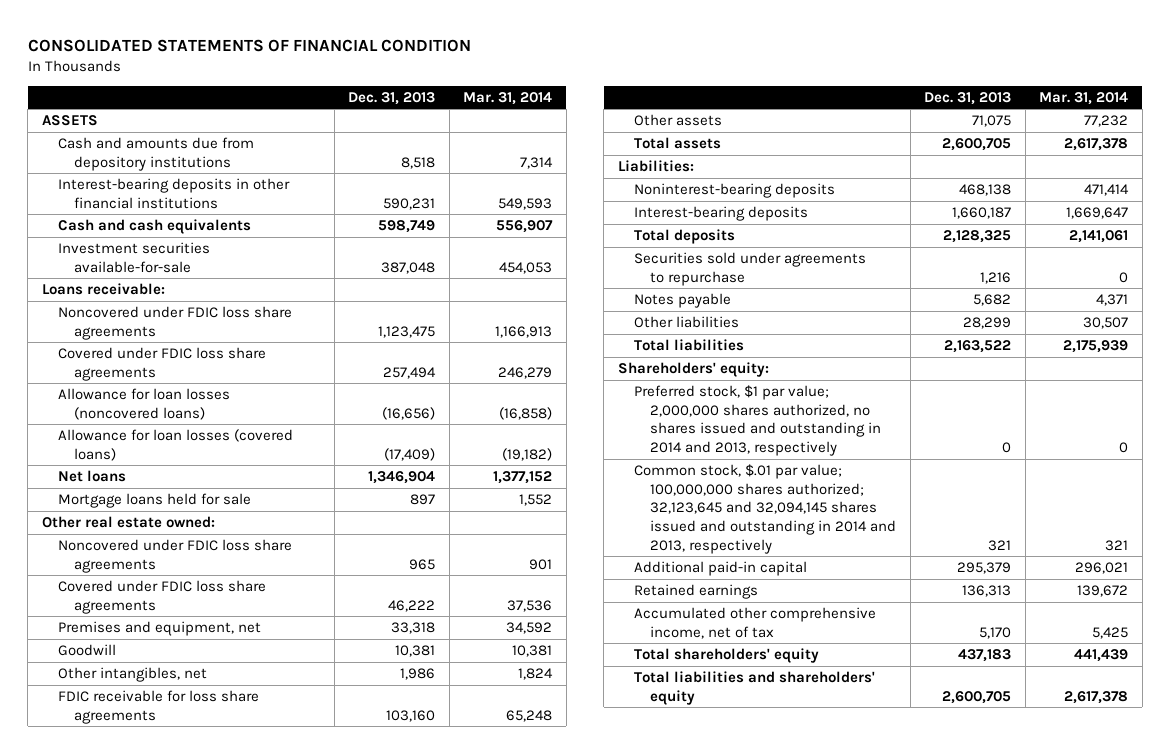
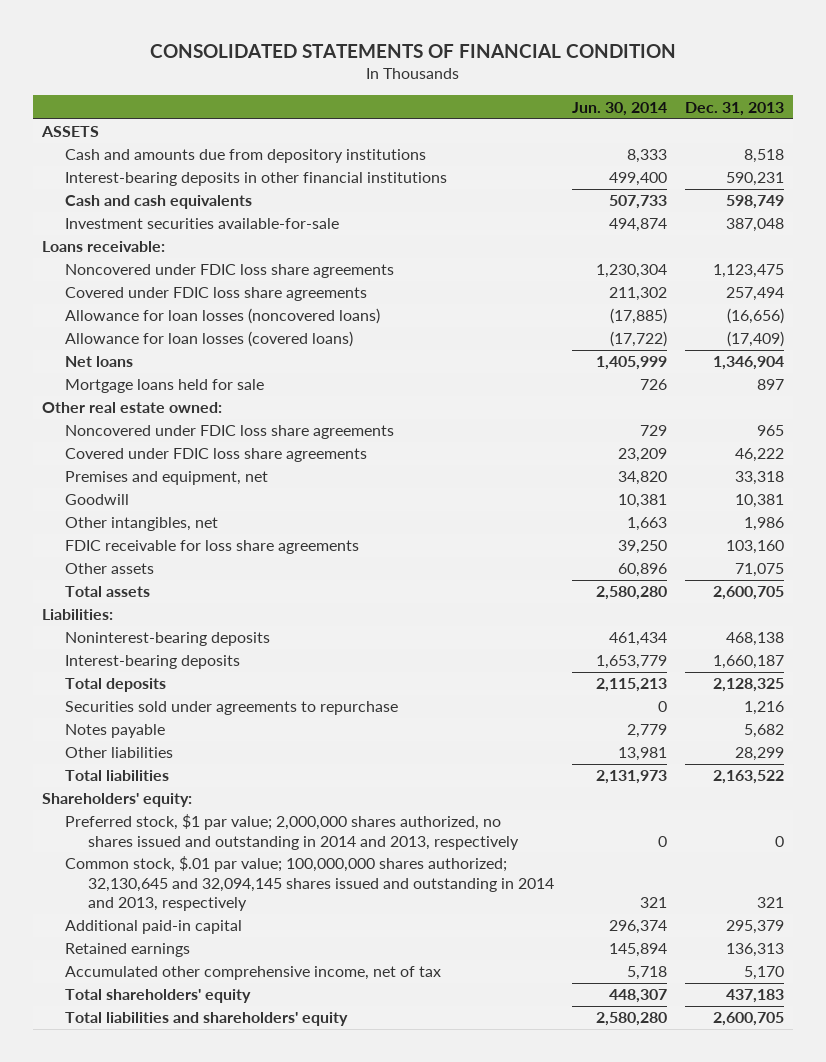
- | Dec. 31, 2013 | Mar. 31, 2014
+ | Jun. 30, 2014 | Dec. 31, 2013
- Common stock, $.01 par value; 100,000,000 shares authorized; 32,123,645 and 32,094,145 shares issued and outstanding in 2014 and 2013, respectively | 321 | 321
+ Common stock, $.01 par value; 100,000,000 shares authorized; 32,130,645 and 32,094,145 shares issued and outstanding in 2014 and 2013, respectively | 321 | 321

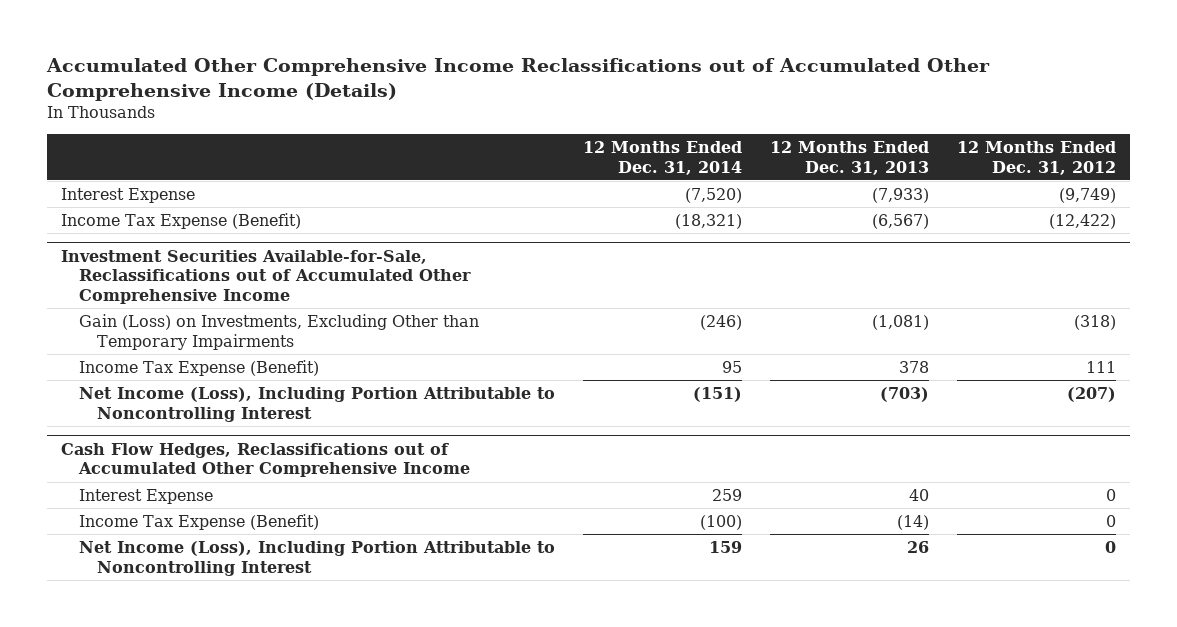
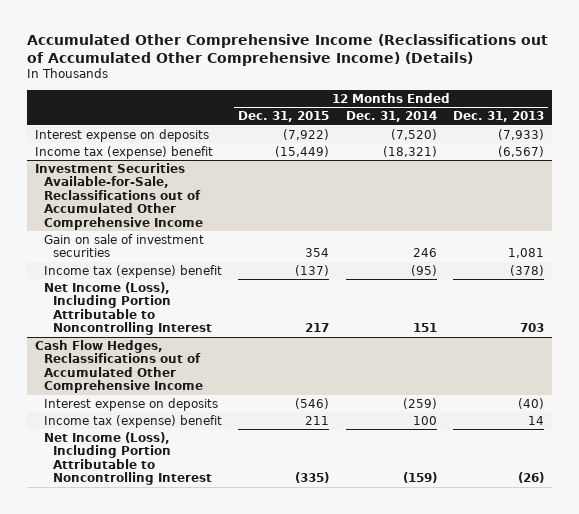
- Accumulated Other Comprehensive Income Reclassifications out of Accumulated Other Comprehensive Income (Details)
+ Accumulated Other Comprehensive Income (Reclassifications out of Accumulated Other Comprehensive Income) (Details)
- | 12 Months Ended Dec. 31, 2014 | 12 Months Ended Dec. 31, 2013 | 12 Months Ended Dec. 31, 2012
+ | 12 Months Ended Dec. 31, 2015 | 12 Months Ended Dec. 31, 2014 | 12 Months Ended Dec. 31, 2013
- Interest Expense | (7,520) | (7,933) | (9,749)
- Income Tax Expense (Benefit) | (18,321) | (6,567) | (12,422)
+ Interest expense on deposits | (7,922) | (7,520) | (7,933)
+ Income tax (expense) benefit | (15,449) | (18,321) | (6,567)
@ Investment Securities Available-for-Sale, Reclassifications out of Accumulated Other Comprehensive Income
- Gain (Loss) on Investments, Excluding Other than Temporary Impairments | (246) | (1,081) | (318)
- Income Tax Expense (Benefit) | 95 | 378 | 111
- Net Income (Loss), Including Portion Attributable to Noncontrolling Interest | (151) | (703) | (207)
+ Gain on sale of investment securities | 354 | 246 | 1,081
+ Income tax (expense) benefit | (137) | (95) | (378)
+ Net Income (Loss), Including Portion Attributable to Noncontrolling Interest | 217 | 151 | 703
@ Cash Flow Hedges, Reclassifications out of Accumulated Other Comprehensive Income
- Interest Expense | 259 | 40 | 0
- Income Tax Expense (Benefit) | (100) | (14) | 0
- Net Income (Loss), Including Portion Attributable to Noncontrolling Interest | 159 | 26 | 0
+ Interest expense on deposits | (546) | (259) | (40)
+ Income tax (expense) benefit | 211 | 100 | 14
+ Net Income (Loss), Including Portion Attributable to Noncontrolling Interest | (335) | (159) | (26)

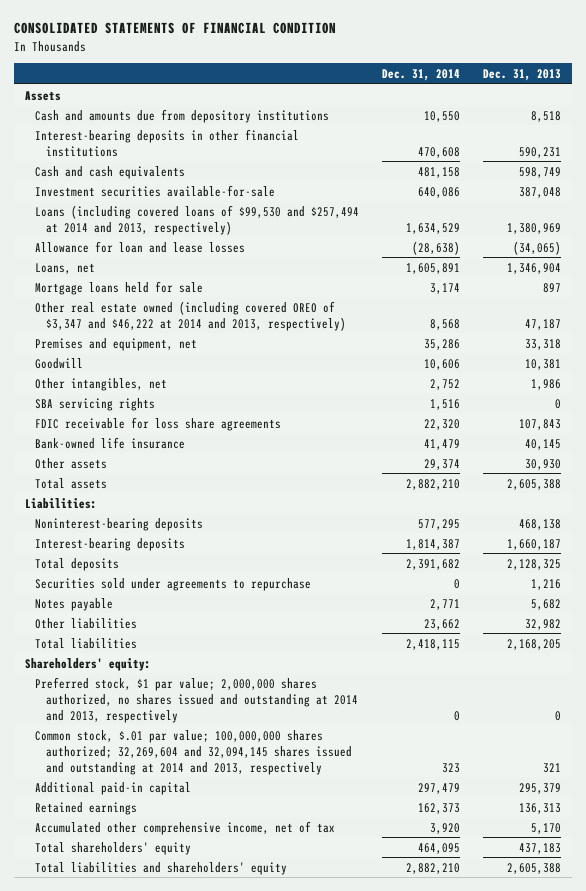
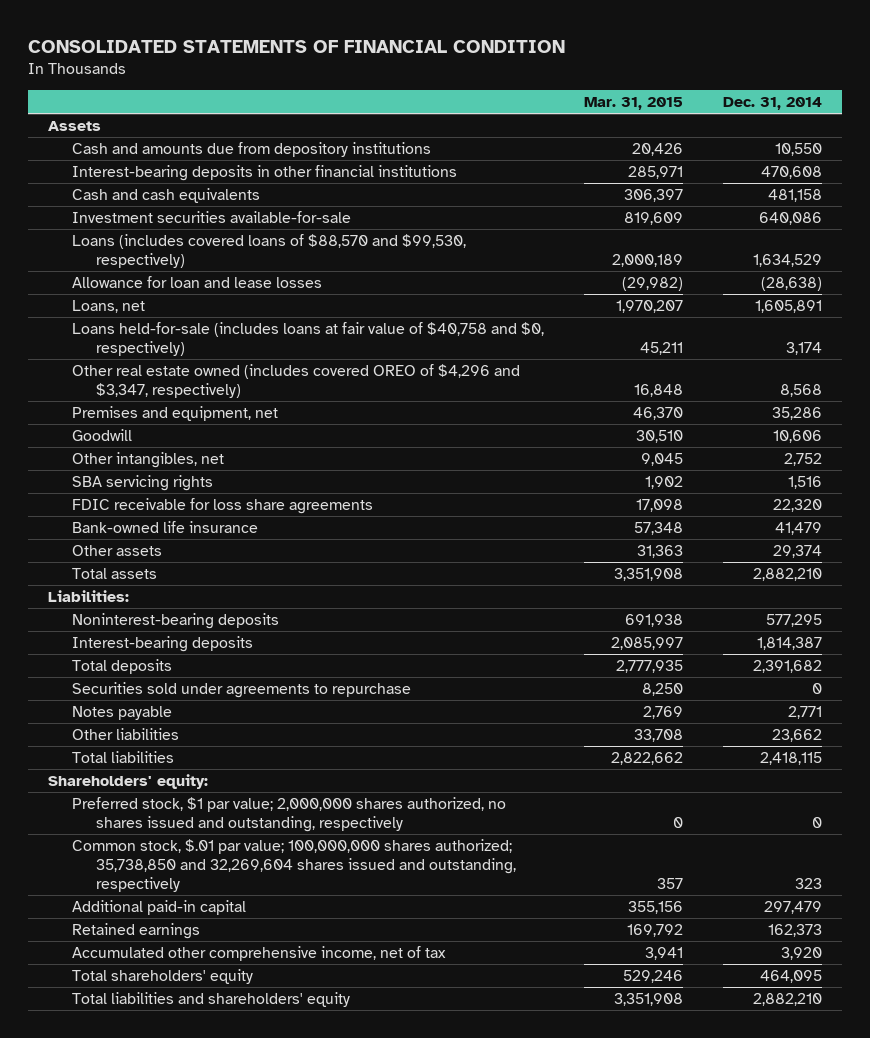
- | Dec. 31, 2014 | Dec. 31, 2013
+ | Mar. 31, 2015 | Dec. 31, 2014
- Loans (including covered loans of $99,530 and $257,494 at 2014 and 2013, respectively) | 1,634,529 | 1,380,969
+ Loans (includes covered loans of $88,570 and $99,530, respectively) | 2,000,189 | 1,634,529
- Mortgage loans held for sale | 3,174 | 897
- Other real estate owned (including covered OREO of $3,347 and $46,222 at 2014 and 2013, respectively) | 8,568 | 47,187
+ Loans held-for-sale (includes loans at fair value of $40,758 and $0, respectively) | 45,211 | 3,174
+ Other real estate owned (includes covered OREO of $4,296 and $3,347, respectively) | 16,848 | 8,568
- Preferred stock, $1 par value; 2,000,000 shares authorized, no shares issued and outstanding at 2014 and 2013, respectively | 0 | 0
- Common stock, $.01 par value; 100,000,000 shares authorized; 32,269,604 and 32,094,145 shares issued and outstanding at 2014 and 2013, respectively | 323 | 321
+ Preferred stock, $1 par value; 2,000,000 shares authorized, no shares issued and outstanding, respectively | 0 | 0
+ Common stock, $.01 par value; 100,000,000 shares authorized; 35,738,850 and 32,269,604 shares issued and outstanding, respectively | 357 | 323

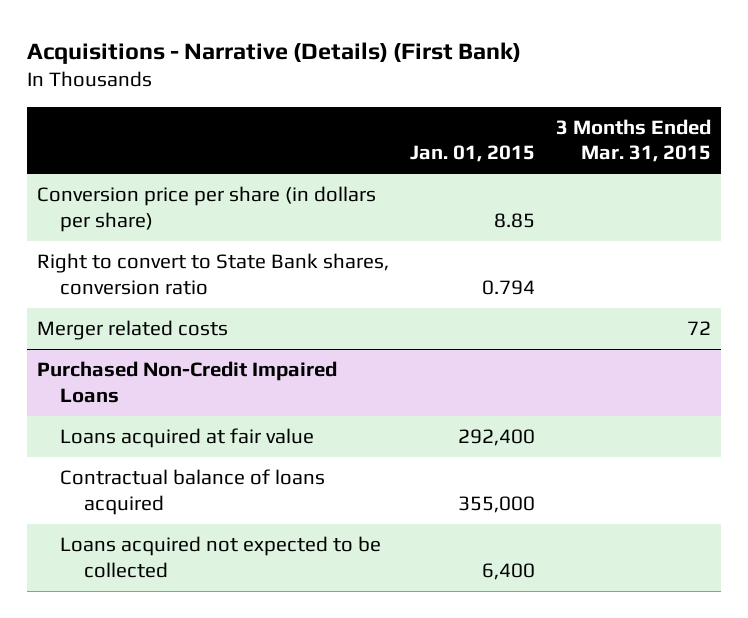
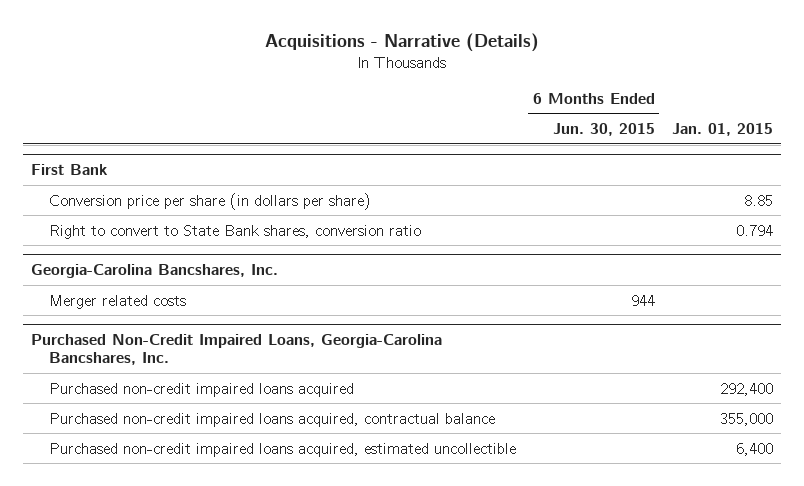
- Acquisitions - Narrative (Details) (First Bank)
+ Acquisitions - Narrative (Details)
- | Jan. 01, 2015 | 3 Months Ended Mar. 31, 2015
+ | 6 Months Ended Jun. 30, 2015 | Jan. 01, 2015
+ First Bank
+ Georgia-Carolina Bancshares, Inc.
- Purchased Non-Credit Impaired Loans
- Loans acquired at fair value | 292,400 |
- Contractual balance of loans acquired | 355,000 |
- Loans acquired not expected to be collected | 6,400 |
+ Purchased Non-Credit Impaired Loans, Georgia-Carolina Bancshares, Inc.
+ Purchased non-credit impaired loans acquired | | 292,400
+ Purchased non-credit impaired loans acquired, contractual balance | | 355,000
+ Purchased non-credit impaired loans acquired, estimated uncollectible | | 6,400

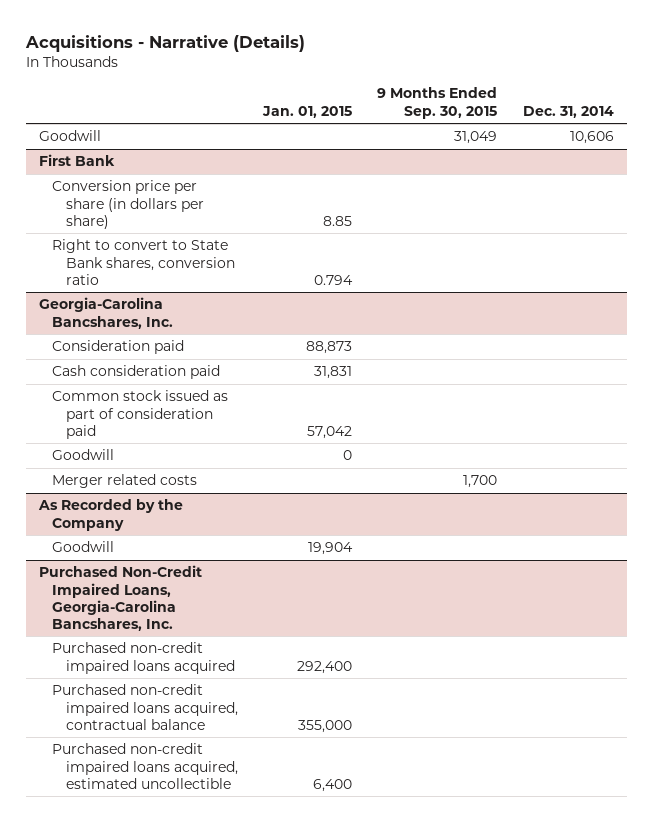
- | 6 Months Ended Jun. 30, 2015 | Jan. 01, 2015
+ | Jan. 01, 2015 | 9 Months Ended Sep. 30, 2015 | Dec. 31, 2014
+ Goodwill | | 31,049 | 10,606
@ Georgia-Carolina Bancshares, Inc.
+ Consideration paid | 88,873 | |
+ Cash consideration paid | 31,831 | |
+ Common stock issued as part of consideration paid | 57,042 | |
+ Goodwill | 0 | |
+ As Recorded by the Company
+ Goodwill | 19,904 | |

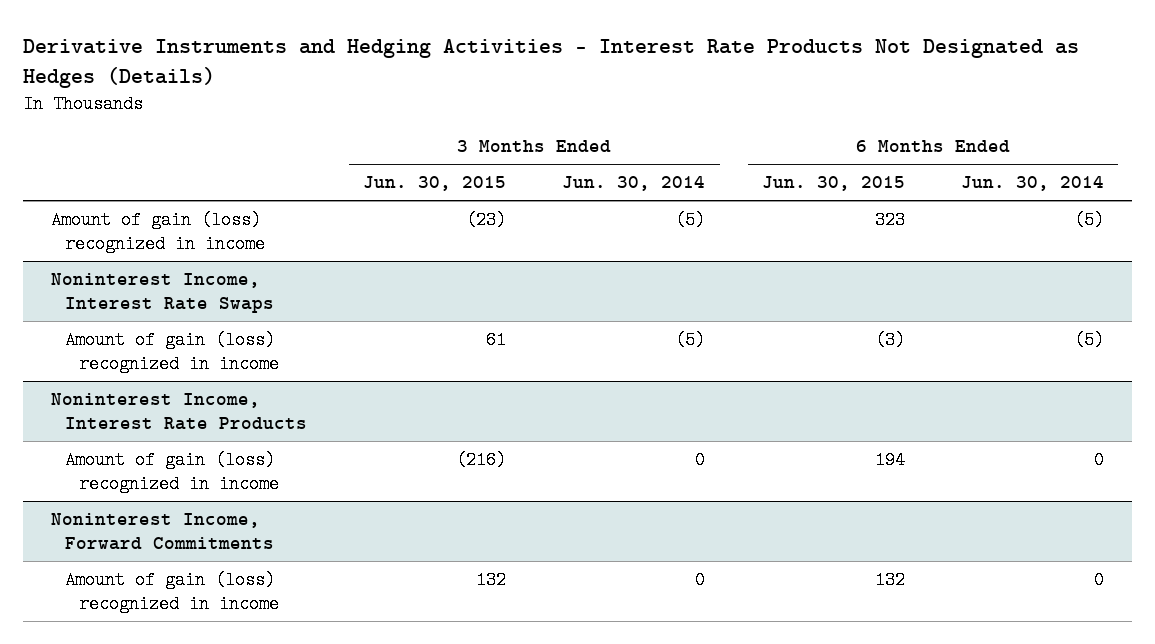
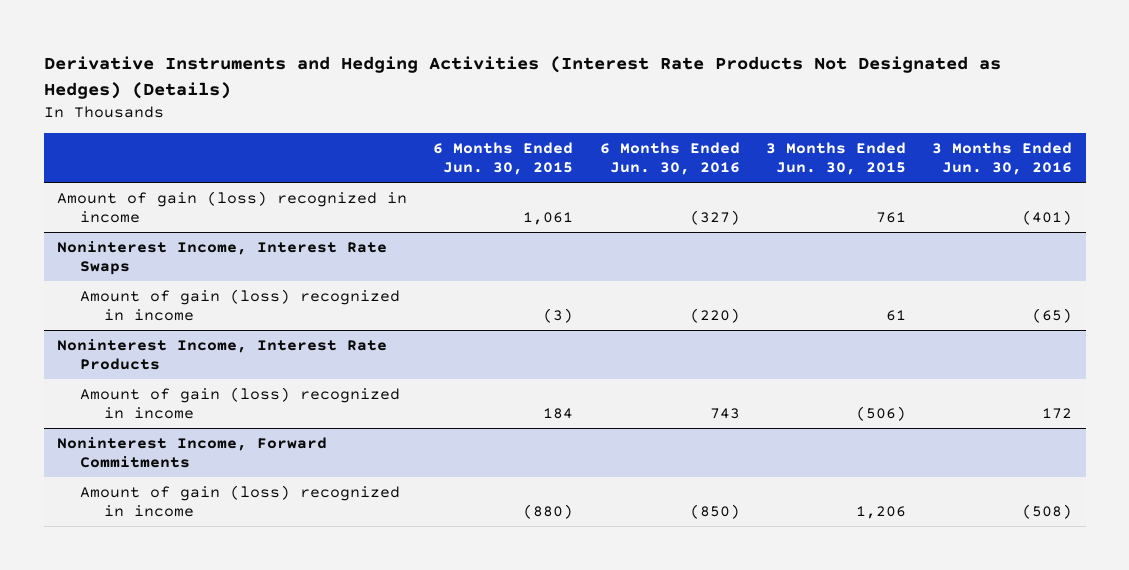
- Derivative Instruments and Hedging Activities - Interest Rate Products Not Designated as Hedges (Details)
+ Derivative Instruments and Hedging Activities (Interest Rate Products Not Designated as Hedges) (Details)
- | 3 Months Ended Jun. 30, 2015 | 3 Months Ended Jun. 30, 2014 | 6 Months Ended Jun. 30, 2015 | 6 Months Ended Jun. 30, 2014
+ | 6 Months Ended Jun. 30, 2015 | 6 Months Ended Jun. 30, 2016 | 3 Months Ended Jun. 30, 2015 | 3 Months Ended Jun. 30, 2016
- Amount of gain (loss) recognized in income | (23) | (5) | 323 | (5)
+ Amount of gain (loss) recognized in income | 1,061 | (327) | 761 | (401)
@ Noninterest Income, Interest Rate Products
- Amount of gain (loss) recognized in income | (216) | 0 | 194 | 0
+ Amount of gain (loss) recognized in income | 184 | 743 | (506) | 172
@ Noninterest Income, Forward Commitments
- Amount of gain (loss) recognized in income | 132 | 0 | 132 | 0
+ Amount of gain (loss) recognized in income | (880) | (850) | 1,206 | (508)

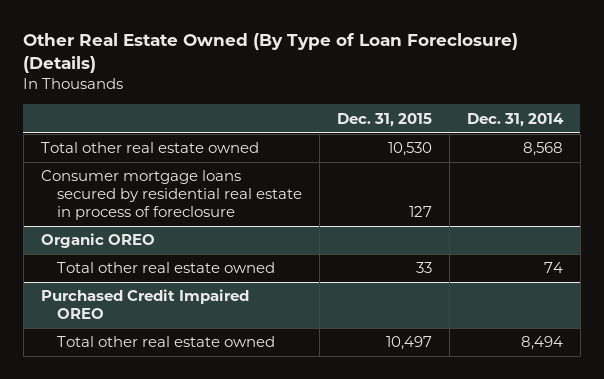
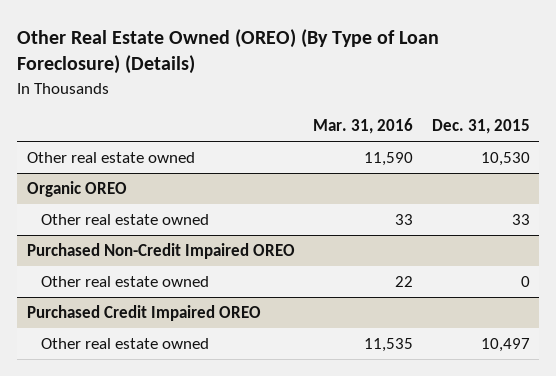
- Other Real Estate Owned (By Type of Loan Foreclosure) (Details)
+ Other Real Estate Owned (OREO) (By Type of Loan Foreclosure) (Details)
- | Dec. 31, 2015 | Dec. 31, 2014
+ | Mar. 31, 2016 | Dec. 31, 2015
- Total other real estate owned | 10,530 | 8,568
- Consumer mortgage loans secured by residential real estate in process of foreclosure | 127 |
+ Other real estate owned | 11,590 | 10,530
@ Organic OREO
- Total other real estate owned | 33 | 74
+ Other real estate owned | 33 | 33
+ Purchased Non-Credit Impaired OREO
+ Other real estate owned | 22 | 0
@ Purchased Credit Impaired OREO
- Total other real estate owned | 10,497 | 8,494
+ Other real estate owned | 11,535 | 10,497

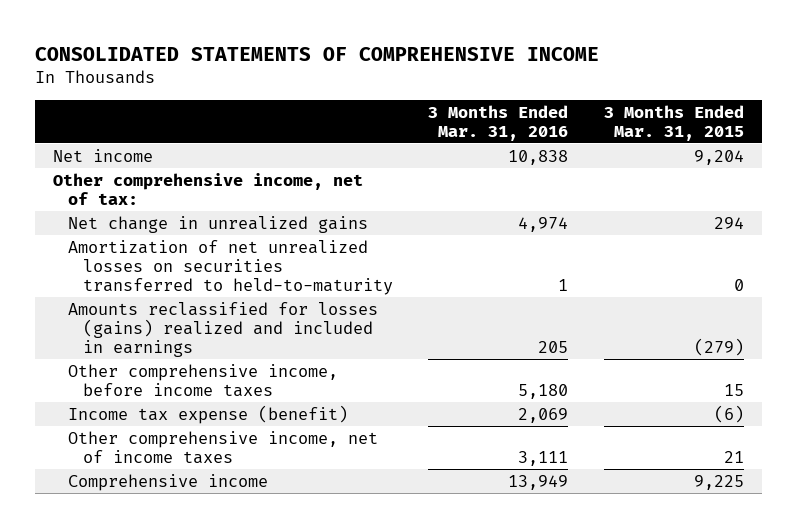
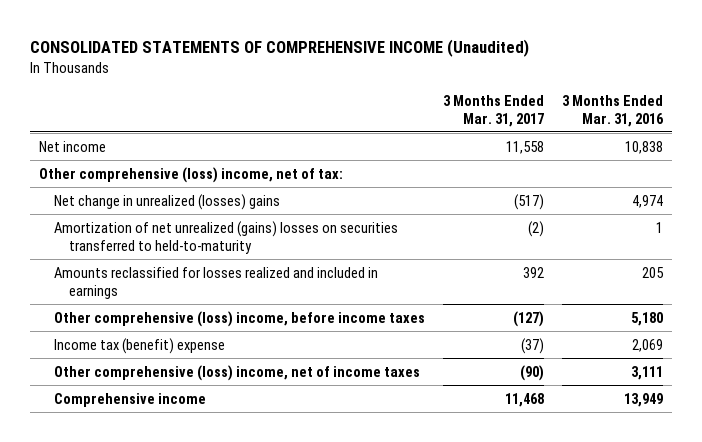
- CONSOLIDATED STATEMENTS OF COMPREHENSIVE INCOME
+ CONSOLIDATED STATEMENTS OF COMPREHENSIVE INCOME (Unaudited)
- | 3 Months Ended Mar. 31, 2016 | 3 Months Ended Mar. 31, 2015
+ | 3 Months Ended Mar. 31, 2017 | 3 Months Ended Mar. 31, 2016
- Other comprehensive income, net of tax:
- Net change in unrealized gains | 4,974 | 294
- Amortization of net unrealized losses on securities transferred to held-to-maturity | 1 | 0
- Amounts reclassified for losses (gains) realized and included in earnings | 205 | (279)
- Other comprehensive income, before income taxes | 5,180 | 15
- Income tax expense (benefit) | 2,069 | (6)
- Other comprehensive income, net of income taxes | 3,111 | 21
+ Other comprehensive (loss) income, net of tax:
+ Net change in unrealized (losses) gains | (517) | 4,974
+ Amortization of net unrealized (gains) losses on securities transferred to held-to-maturity | (2) | 1
+ Amounts reclassified for losses realized and included in earnings | 392 | 205
+ Other comprehensive (loss) income, before income taxes | (127) | 5,180
+ Income tax (benefit) expense | (37) | 2,069
+ Other comprehensive (loss) income, net of income taxes | (90) | 3,111

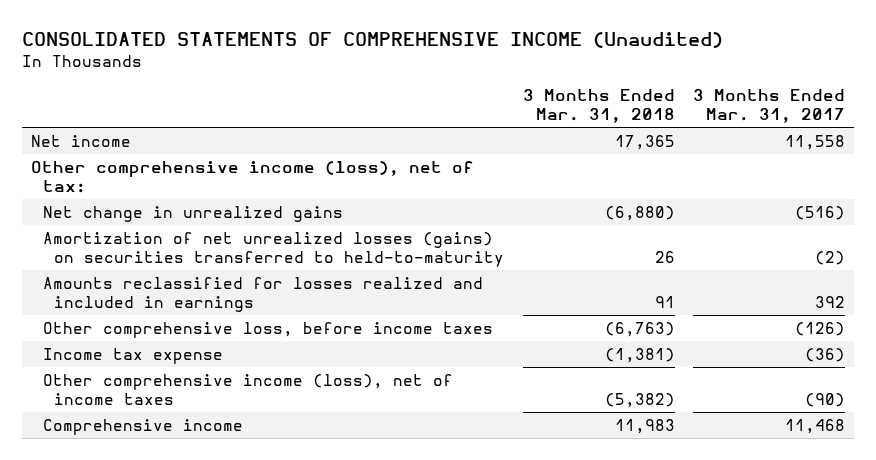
- | 3 Months Ended Mar. 31, 2017 | 3 Months Ended Mar. 31, 2016
+ | 3 Months Ended Mar. 31, 2018 | 3 Months Ended Mar. 31, 2017
- Other comprehensive (loss) income, net of tax:
- Net change in unrealized (losses) gains | (517) | 4,974
- Amortization of net unrealized (gains) losses on securities transferred to held-to-maturity | (2) | 1
+ Other comprehensive income (loss), net of tax:
+ Net change in unrealized gains | (6,880) | (516)
+ Amortization of net unrealized losses (gains) on securities transferred to held-to-maturity | 26 | (2)
- Other comprehensive (loss) income, before income taxes | (127) | 5,180
- Income tax (benefit) expense | (37) | 2,069
- Other comprehensive (loss) income, net of income taxes | (90) | 3,111
+ Other comprehensive loss, before income taxes | (6,763) | (126)
+ Income tax expense | (1,381) | (36)
+ Other comprehensive income (loss), net of income taxes | (5,382) | (90)

